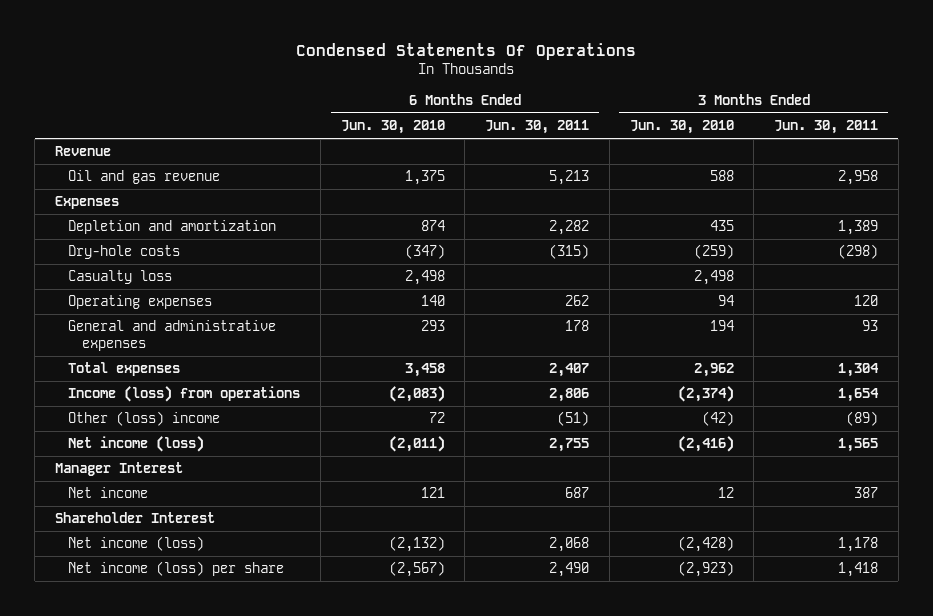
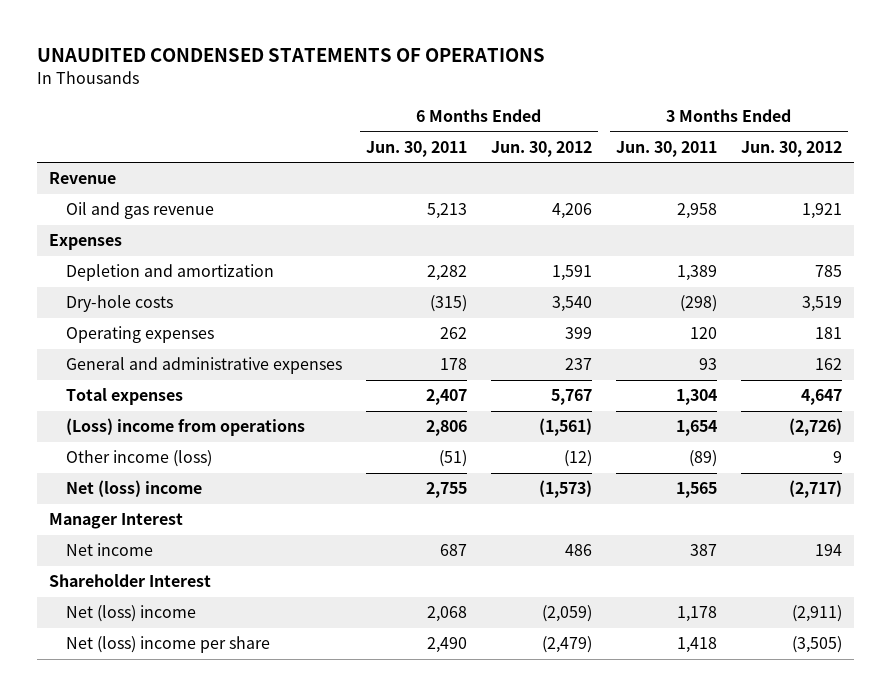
- Condensed Statements Of Operations
+ UNAUDITED CONDENSED STATEMENTS OF OPERATIONS
- | 6 Months Ended Jun. 30, 2010 | 6 Months Ended Jun. 30, 2011 | 3 Months Ended Jun. 30, 2010 | 3 Months Ended Jun. 30, 2011
+ | 6 Months Ended Jun. 30, 2011 | 6 Months Ended Jun. 30, 2012 | 3 Months Ended Jun. 30, 2011 | 3 Months Ended Jun. 30, 2012
- Casualty loss | 2,498 | | 2,498 |
- Income (loss) from operations | (2,083) | 2,806 | (2,374) | 1,654
- Other (loss) income | 72 | (51) | (42) | (89)
- Net income (loss) | (2,011) | 2,755 | (2,416) | 1,565
+ (Loss) income from operations | 2,806 | (1,561) | 1,654 | (2,726)
+ Other income (loss) | (51) | (12) | (89) | 9
+ Net (loss) income | 2,755 | (1,573) | 1,565 | (2,717)
- Net income (loss) | (2,132) | 2,068 | (2,428) | 1,178
- Net income (loss) per share | (2,567) | 2,490 | (2,923) | 1,418
+ Net (loss) income | 2,068 | (2,059) | 1,178 | (2,911)
+ Net (loss) income per share | 2,490 | (2,479) | 1,418 | (3,505)

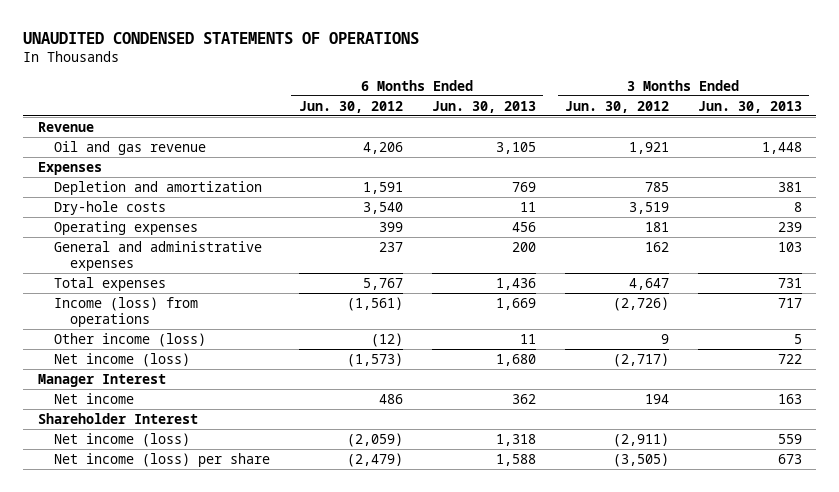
- | 6 Months Ended Jun. 30, 2011 | 6 Months Ended Jun. 30, 2012 | 3 Months Ended Jun. 30, 2011 | 3 Months Ended Jun. 30, 2012
+ | 6 Months Ended Jun. 30, 2012 | 6 Months Ended Jun. 30, 2013 | 3 Months Ended Jun. 30, 2012 | 3 Months Ended Jun. 30, 2013
- (Loss) income from operations | 2,806 | (1,561) | 1,654 | (2,726)
+ Income (loss) from operations | (1,561) | 1,669 | (2,726) | 717
- Net (loss) income | 2,755 | (1,573) | 1,565 | (2,717)
+ Net income (loss) | (1,573) | 1,680 | (2,717) | 722
- Net (loss) income | 2,068 | (2,059) | 1,178 | (2,911)
- Net (loss) income per share | 2,490 | (2,479) | 1,418 | (3,505)
+ Net income (loss) | (2,059) | 1,318 | (2,911) | 559
+ Net income (loss) per share | (2,479) | 1,588 | (3,505) | 673

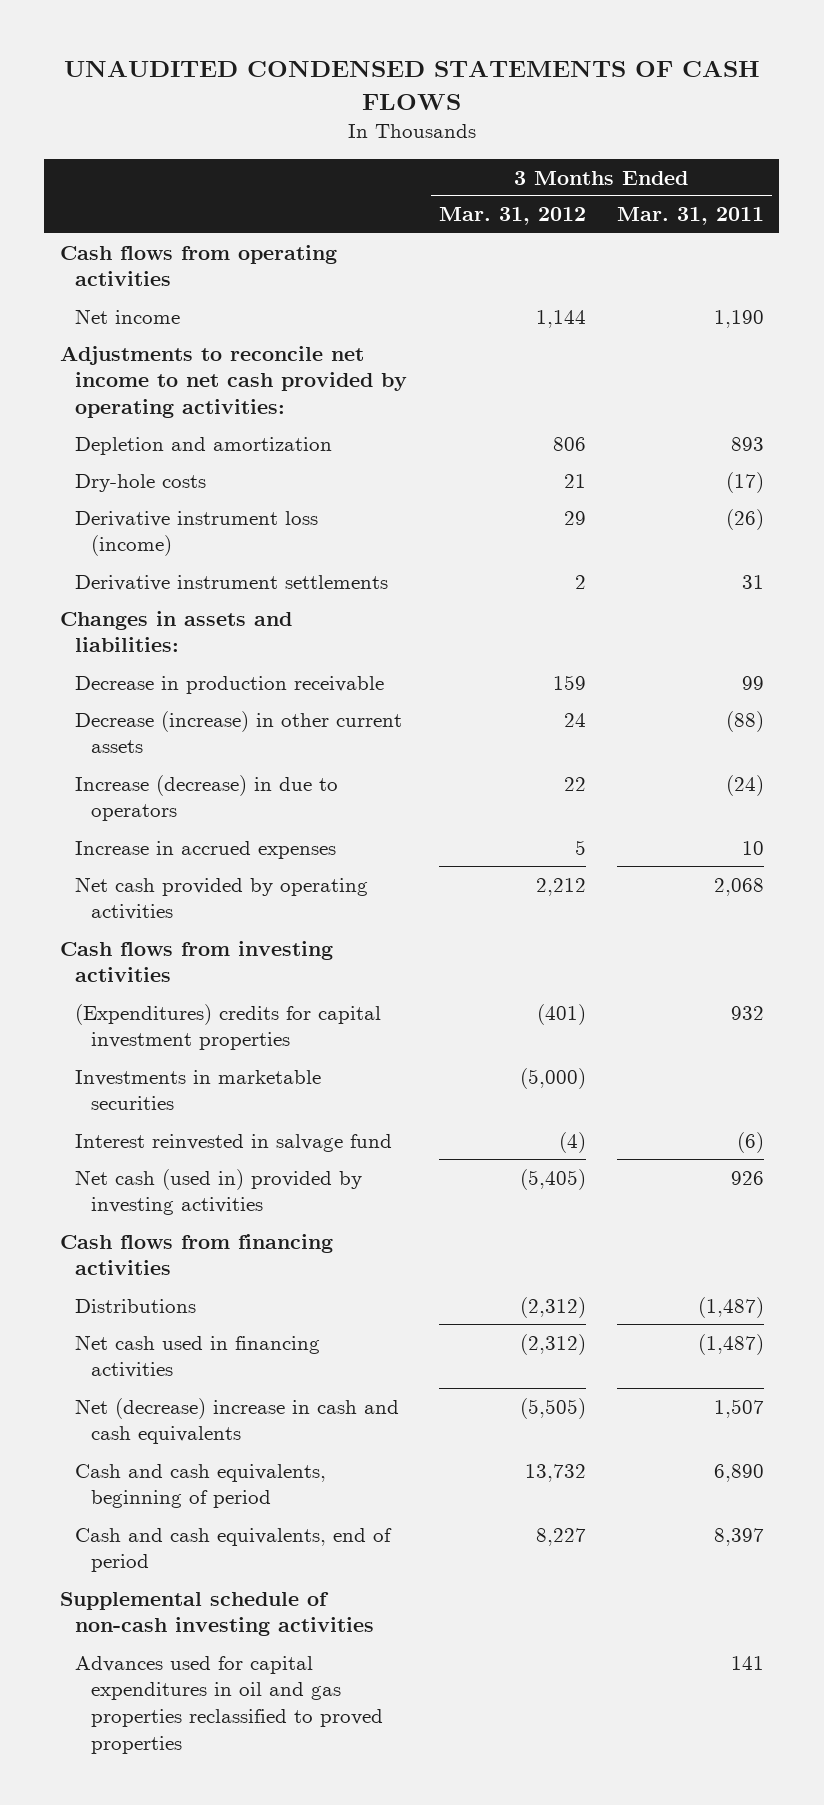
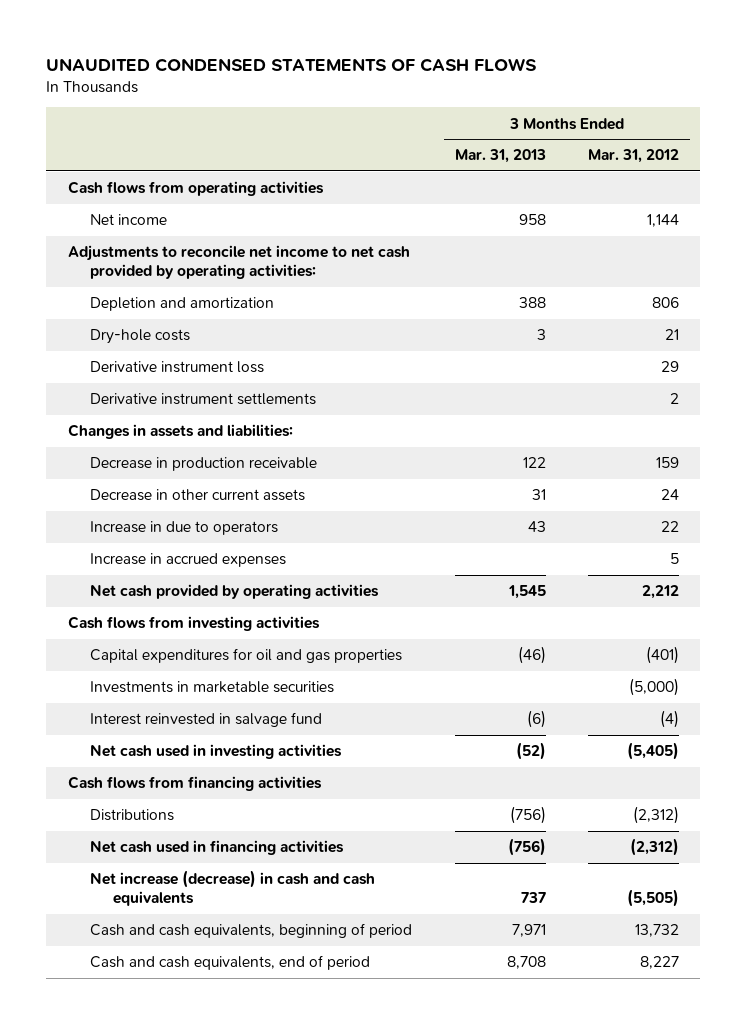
- | 3 Months Ended Mar. 31, 2012 | 3 Months Ended Mar. 31, 2011
+ | 3 Months Ended Mar. 31, 2013 | 3 Months Ended Mar. 31, 2012
- Derivative instrument loss (income) | 29 | (26)
+ Derivative instrument loss | | 29
- Decrease (increase) in other current assets | 24 | (88)
- Increase (decrease) in due to operators | 22 | (24)
+ Decrease in other current assets | 31 | 24
+ Increase in due to operators | 43 | 22
- (Expenditures) credits for capital investment properties | (401) | 932
+ Capital expenditures for oil and gas properties | (46) | (401)
- Net cash (used in) provided by investing activities | (5,405) | 926
+ Net cash used in investing activities | (52) | (5,405)
- Net (decrease) increase in cash and cash equivalents | (5,505) | 1,507
+ Net increase (decrease) in cash and cash equivalents | 737 | (5,505)
- Supplemental schedule of non-cash investing activities
- Advances used for capital expenditures in oil and gas properties reclassified to proved properties | | 141

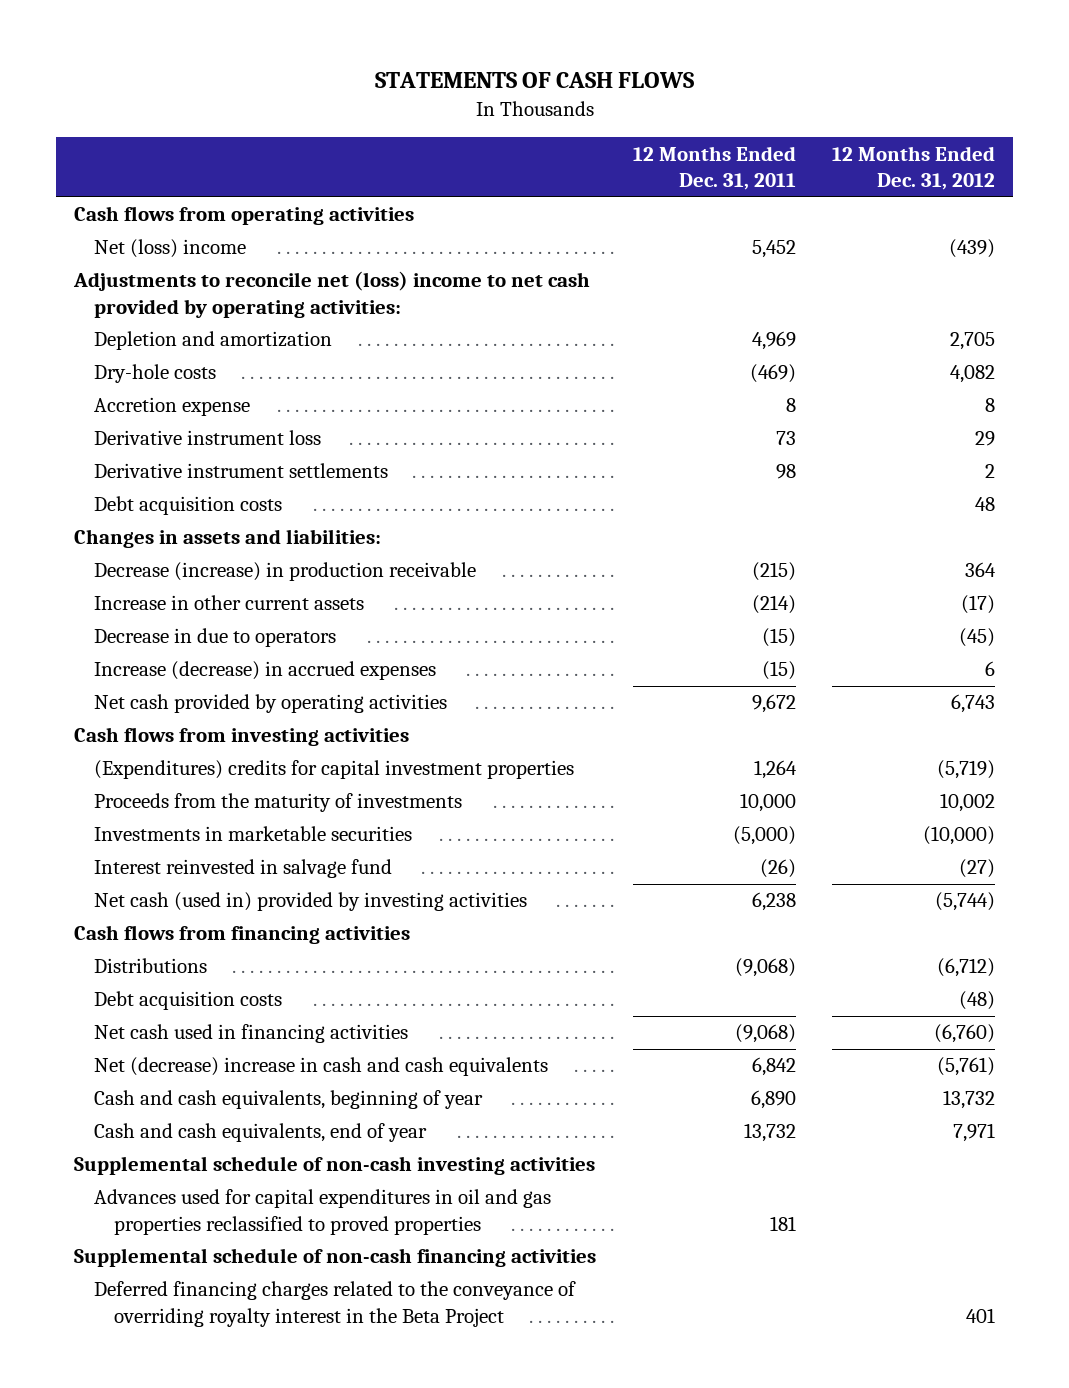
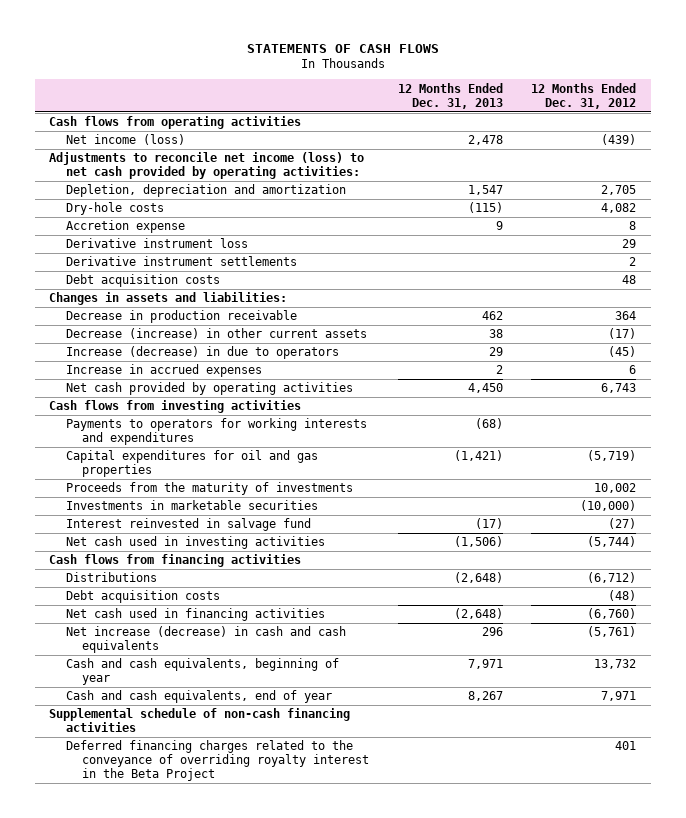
- | 12 Months Ended Dec. 31, 2011 | 12 Months Ended Dec. 31, 2012
+ | 12 Months Ended Dec. 31, 2013 | 12 Months Ended Dec. 31, 2012
- Net (loss) income | 5,452 | (439)
- Adjustments to reconcile net (loss) income to net cash provided by operating activities:
- Depletion and amortization | 4,969 | 2,705
+ Net income (loss) | 2,478 | (439)
+ Adjustments to reconcile net income (loss) to net cash provided by operating activities:
+ Depletion, depreciation and amortization | 1,547 | 2,705
- Decrease (increase) in production receivable | (215) | 364
- Increase in other current assets | (214) | (17)
- Decrease in due to operators | (15) | (45)
- Increase (decrease) in accrued expenses | (15) | 6
+ Decrease in production receivable | 462 | 364
+ Decrease (increase) in other current assets | 38 | (17)
+ Increase (decrease) in due to operators | 29 | (45)
+ Increase in accrued expenses | 2 | 6
- (Expenditures) credits for capital investment properties | 1,264 | (5,719)
+ Payments to operators for working interests and expenditures | (68) |
+ Capital expenditures for oil and gas properties | (1,421) | (5,719)
- Net cash (used in) provided by investing activities | 6,238 | (5,744)
+ Net cash used in investing activities | (1,506) | (5,744)
- Net (decrease) increase in cash and cash equivalents | 6,842 | (5,761)
+ Net increase (decrease) in cash and cash equivalents | 296 | (5,761)
- Supplemental schedule of non-cash investing activities
- Advances used for capital expenditures in oil and gas properties reclassified to proved properties | 181 |

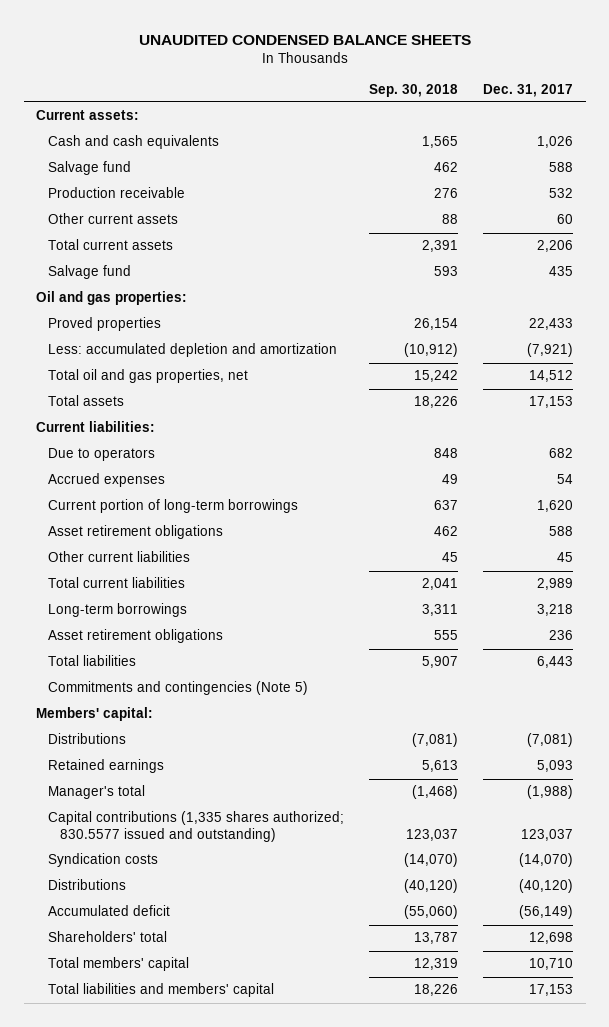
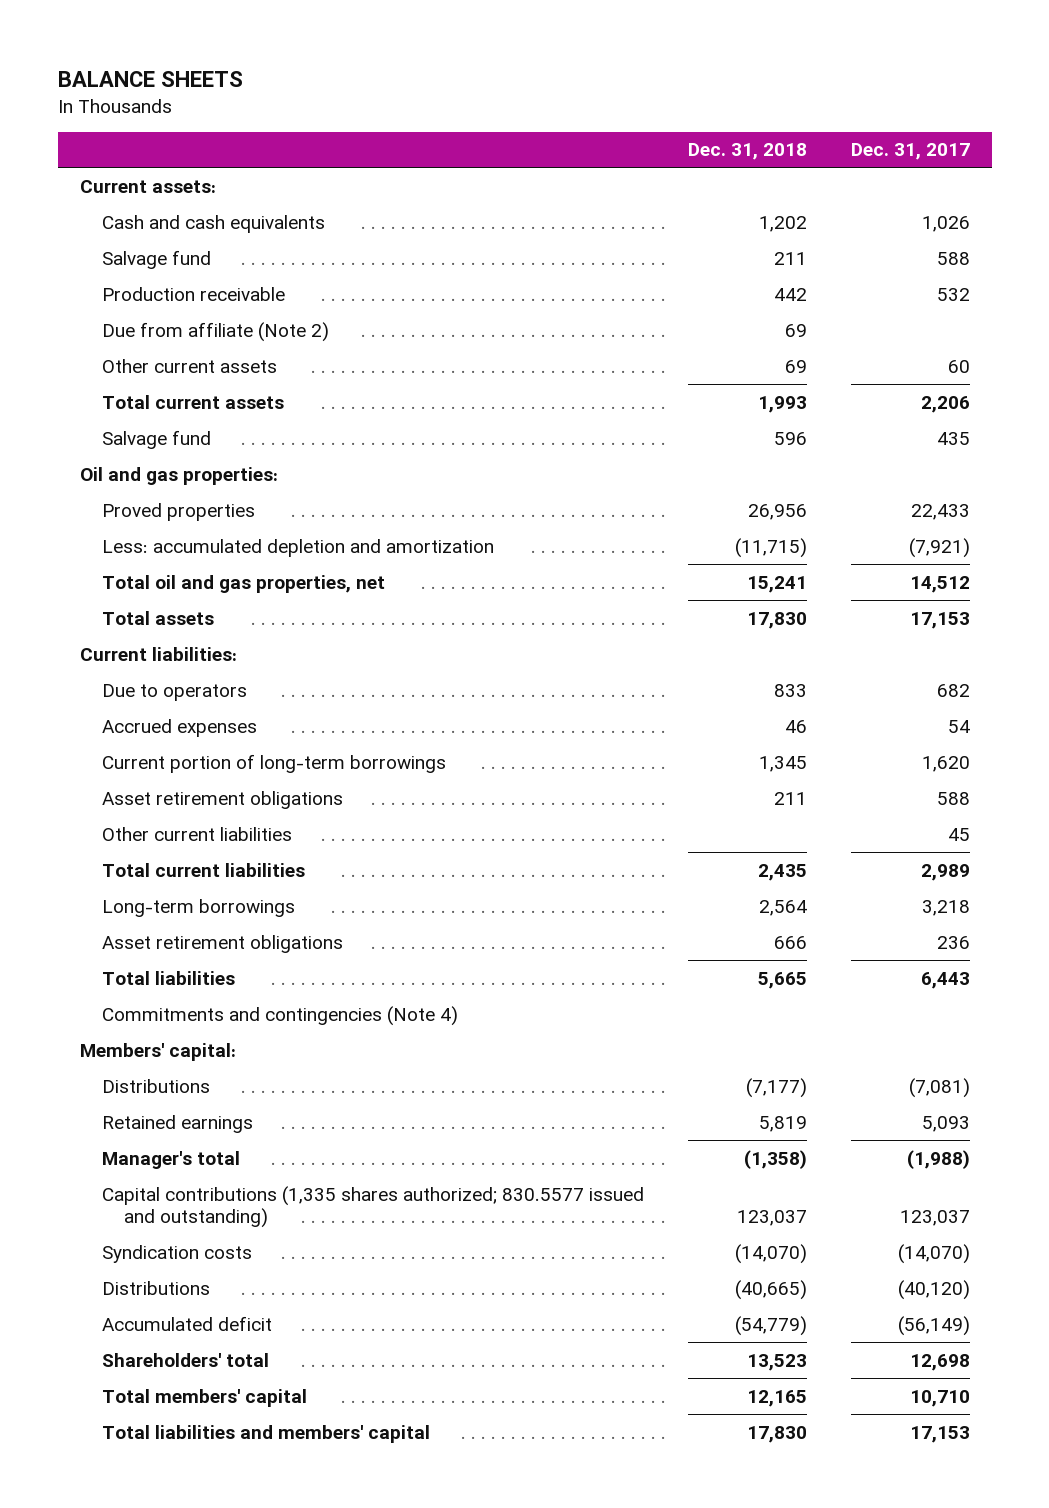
- UNAUDITED CONDENSED BALANCE SHEETS
+ BALANCE SHEETS
- | Sep. 30, 2018 | Dec. 31, 2017
+ | Dec. 31, 2018 | Dec. 31, 2017
+ Due from affiliate (Note 2) | 69 |
- Commitments and contingencies (Note 5)
+ Commitments and contingencies (Note 4)

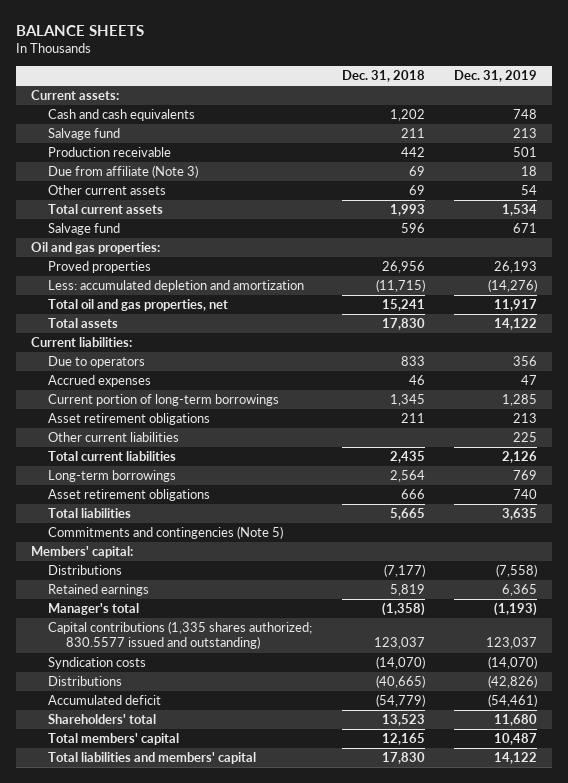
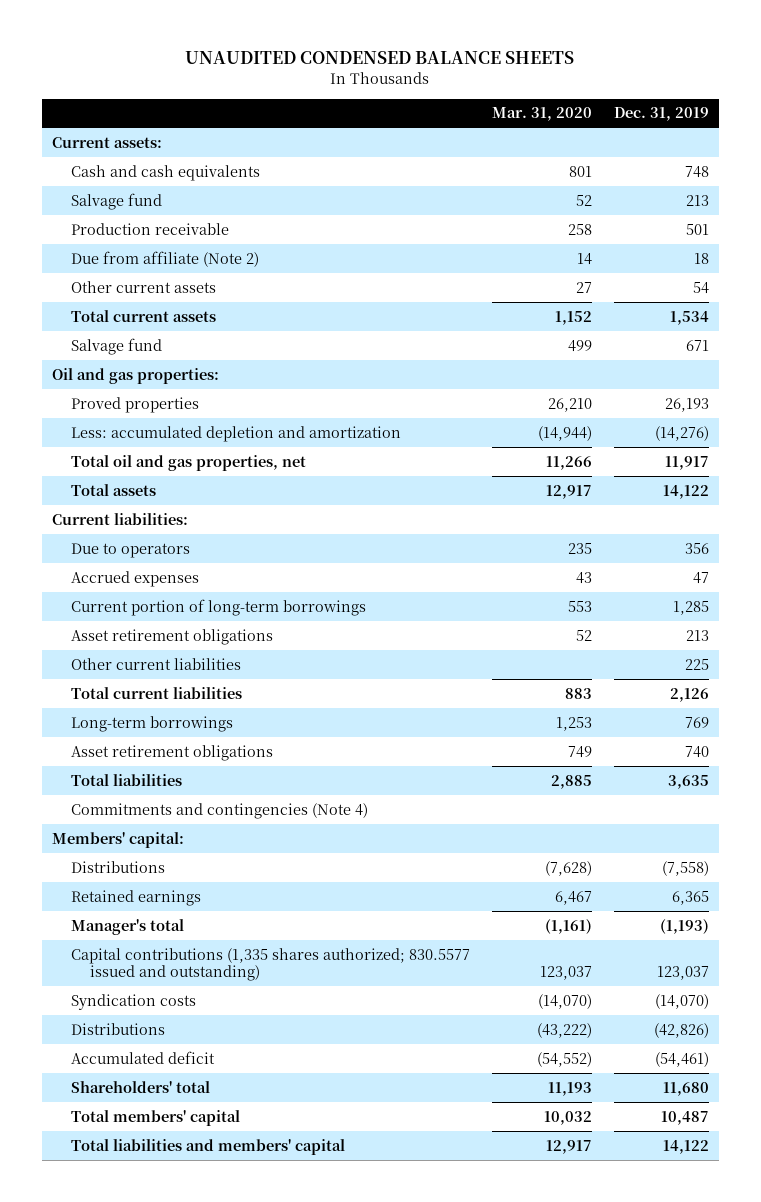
- BALANCE SHEETS
+ UNAUDITED CONDENSED BALANCE SHEETS
- | Dec. 31, 2018 | Dec. 31, 2019
+ | Mar. 31, 2020 | Dec. 31, 2019
- Due from affiliate (Note 3) | 69 | 18
+ Due from affiliate (Note 2) | 14 | 18
- Commitments and contingencies (Note 5)
+ Commitments and contingencies (Note 4)

